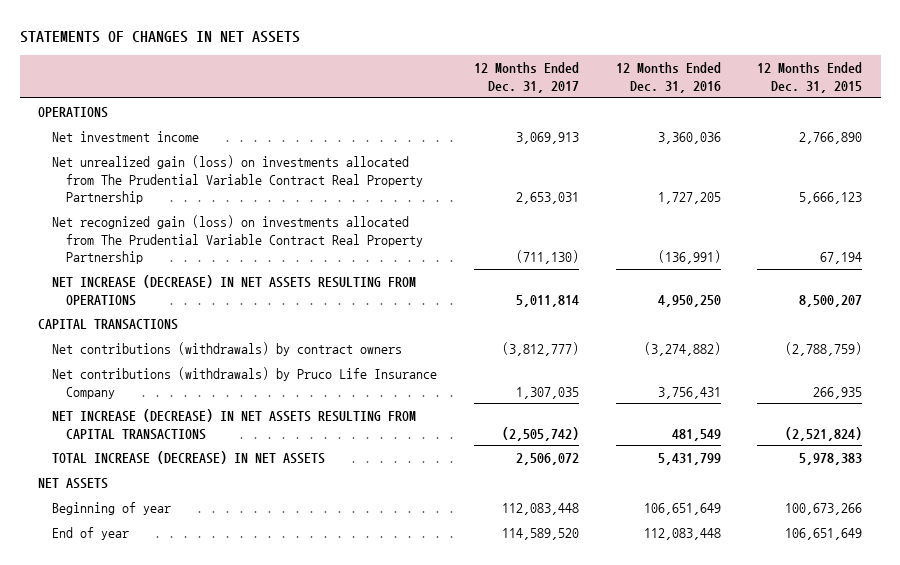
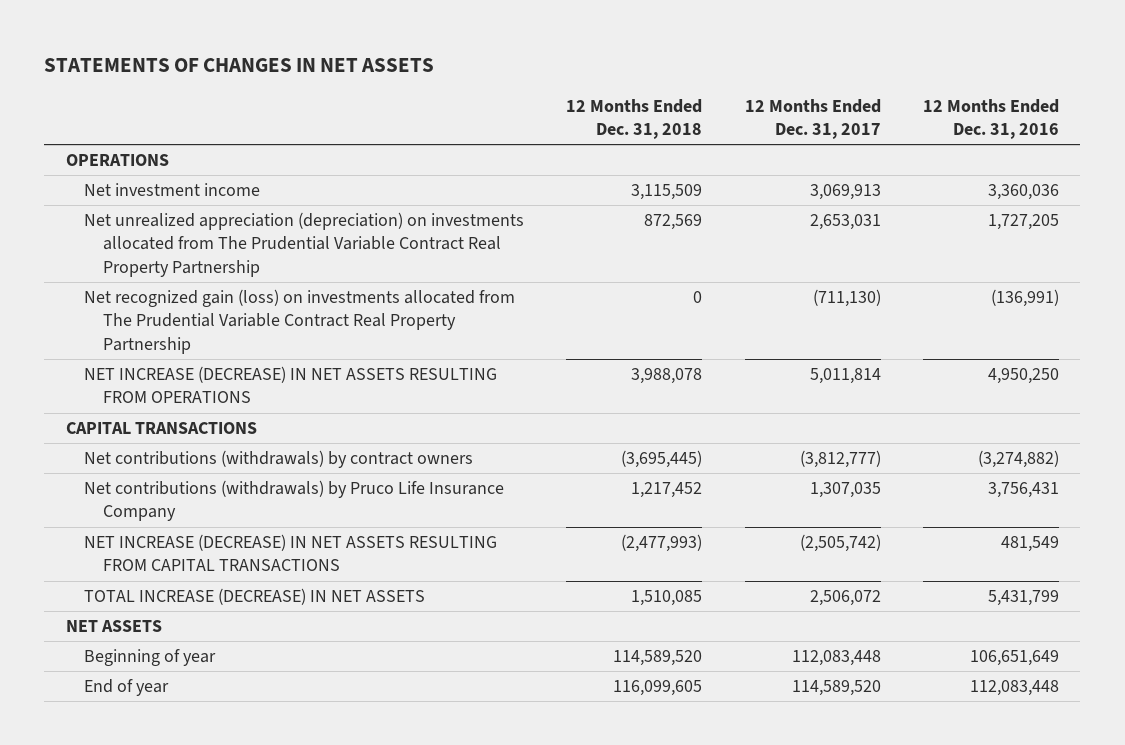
- | 12 Months Ended Dec. 31, 2017 | 12 Months Ended Dec. 31, 2016 | 12 Months Ended Dec. 31, 2015
+ | 12 Months Ended Dec. 31, 2018 | 12 Months Ended Dec. 31, 2017 | 12 Months Ended Dec. 31, 2016
- Net unrealized gain (loss) on investments allocated from The Prudential Variable Contract Real Property Partnership | 2,653,031 | 1,727,205 | 5,666,123
+ Net unrealized appreciation (depreciation) on investments allocated from The Prudential Variable Contract Real Property Partnership | 872,569 | 2,653,031 | 1,727,205

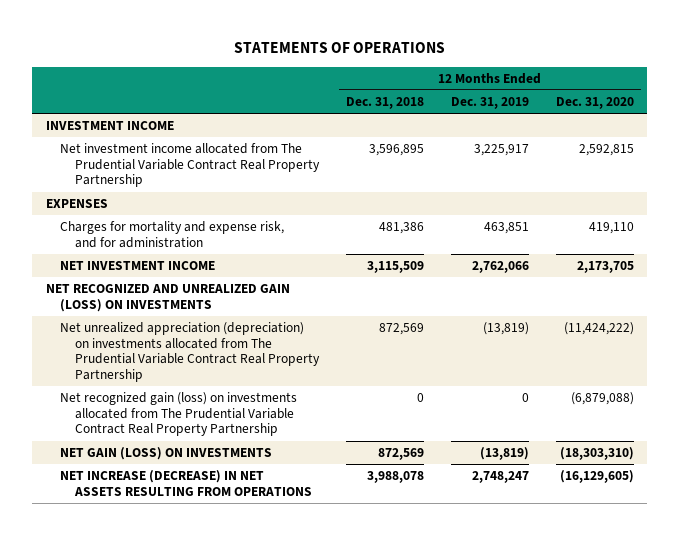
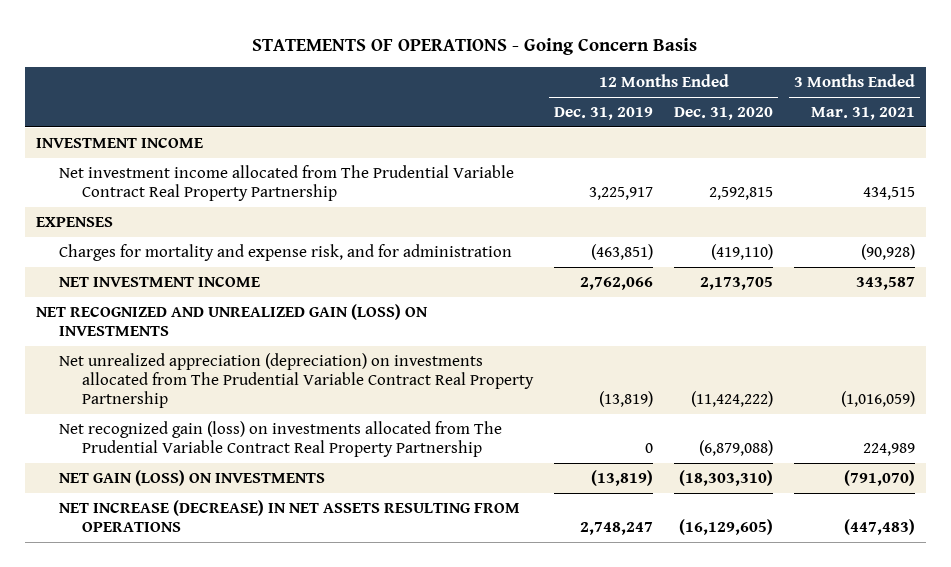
- STATEMENTS OF OPERATIONS
+ STATEMENTS OF OPERATIONS - Going Concern Basis
- | 12 Months Ended Dec. 31, 2018 | 12 Months Ended Dec. 31, 2019 | 12 Months Ended Dec. 31, 2020
+ | 12 Months Ended Dec. 31, 2019 | 12 Months Ended Dec. 31, 2020 | 3 Months Ended Mar. 31, 2021
- Charges for mortality and expense risk, and for administration | 481,386 | 463,851 | 419,110
+ Charges for mortality and expense risk, and for administration | (463,851) | (419,110) | (90,928)

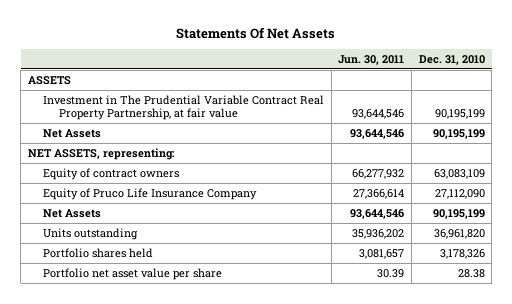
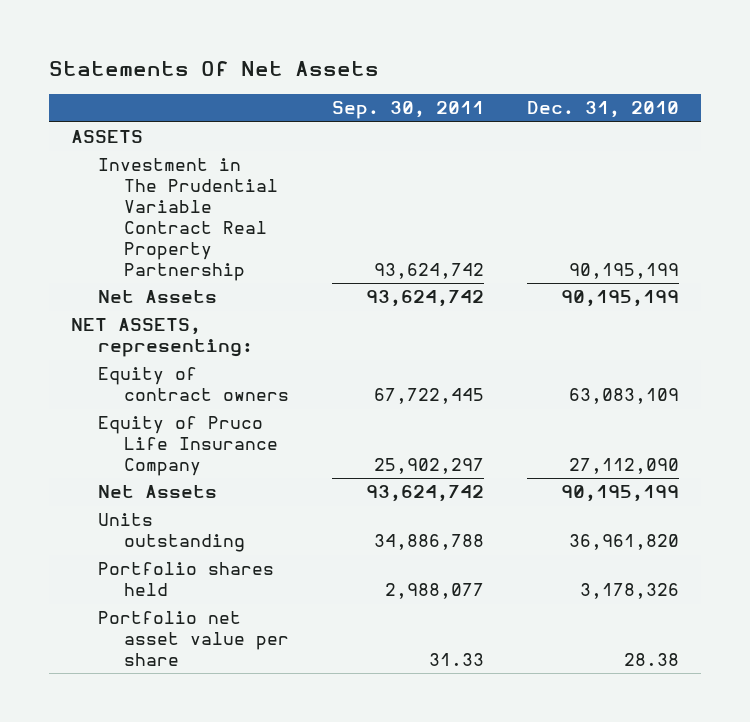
- | Jun. 30, 2011 | Dec. 31, 2010
+ | Sep. 30, 2011 | Dec. 31, 2010
- Investment in The Prudential Variable Contract Real Property Partnership, at fair value | 93,644,546 | 90,195,199
+ Investment in The Prudential Variable Contract Real Property Partnership | 93,624,742 | 90,195,199

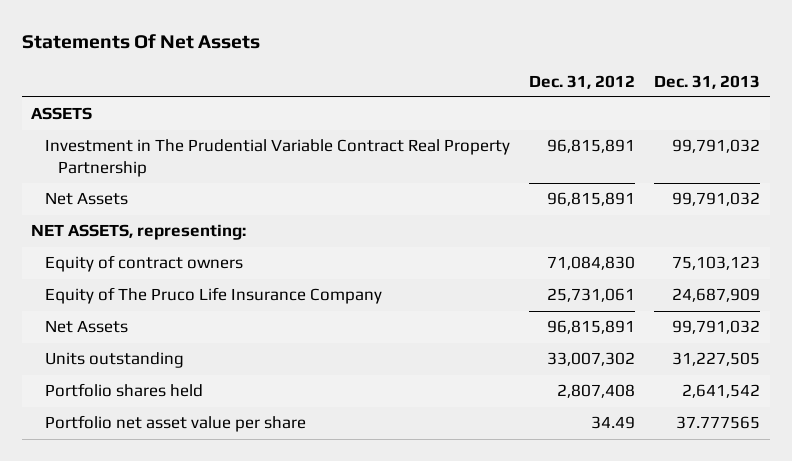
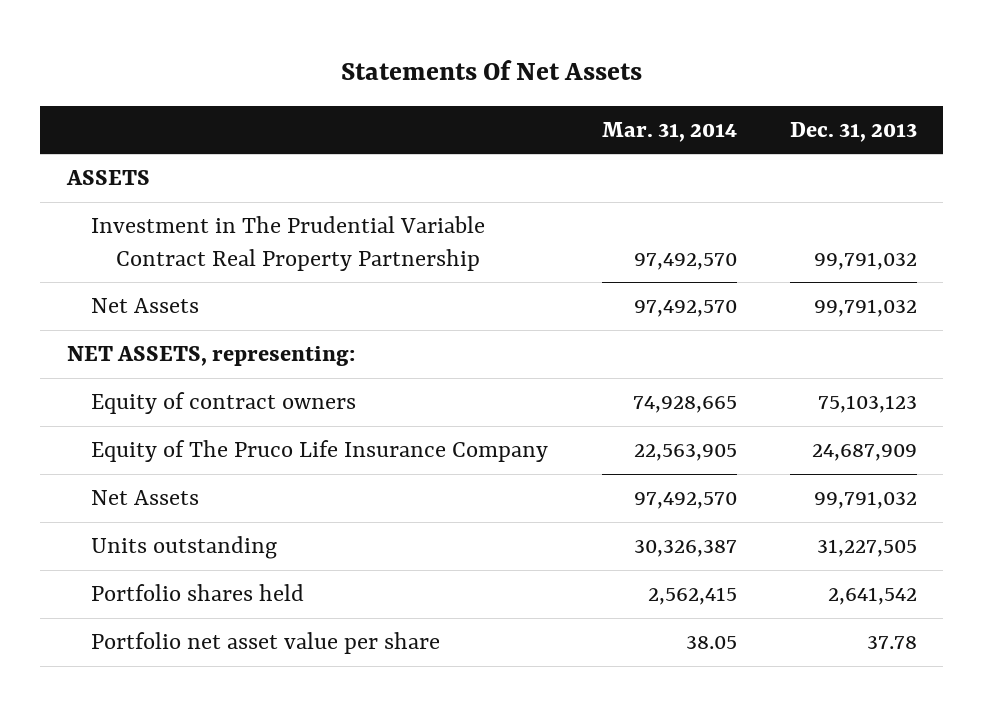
- | Dec. 31, 2012 | Dec. 31, 2013
+ | Mar. 31, 2014 | Dec. 31, 2013
- Portfolio net asset value per share | 34.49 | 37.777565
+ Portfolio net asset value per share | 38.05 | 37.78

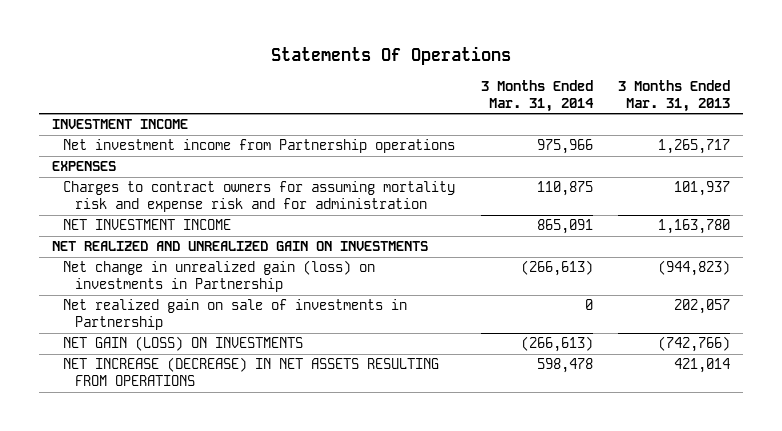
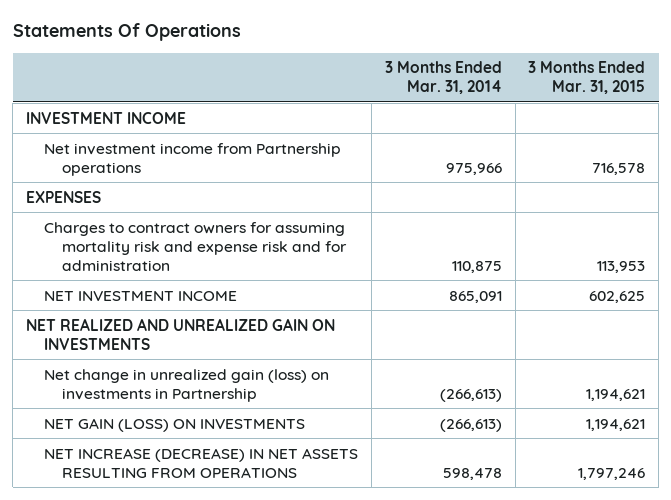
- | 3 Months Ended Mar. 31, 2014 | 3 Months Ended Mar. 31, 2013
+ | 3 Months Ended Mar. 31, 2014 | 3 Months Ended Mar. 31, 2015
- Net realized gain on sale of investments in Partnership | 0 | 202,057

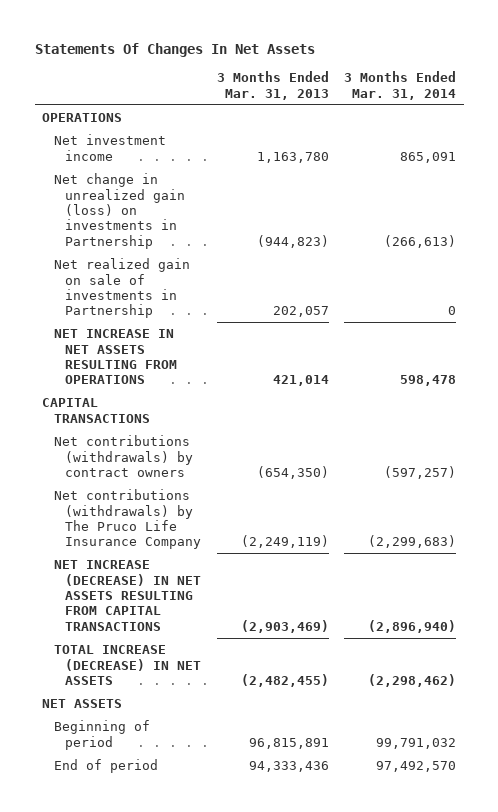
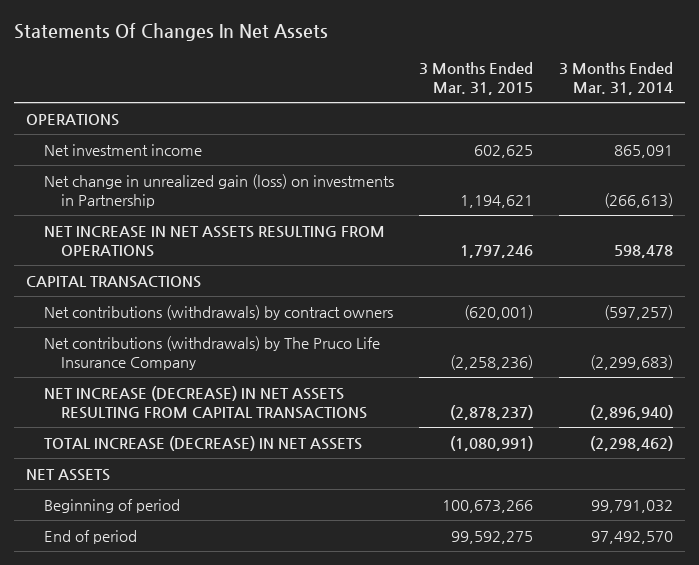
- | 3 Months Ended Mar. 31, 2013 | 3 Months Ended Mar. 31, 2014
+ | 3 Months Ended Mar. 31, 2015 | 3 Months Ended Mar. 31, 2014
- Net realized gain on sale of investments in Partnership | 202,057 | 0

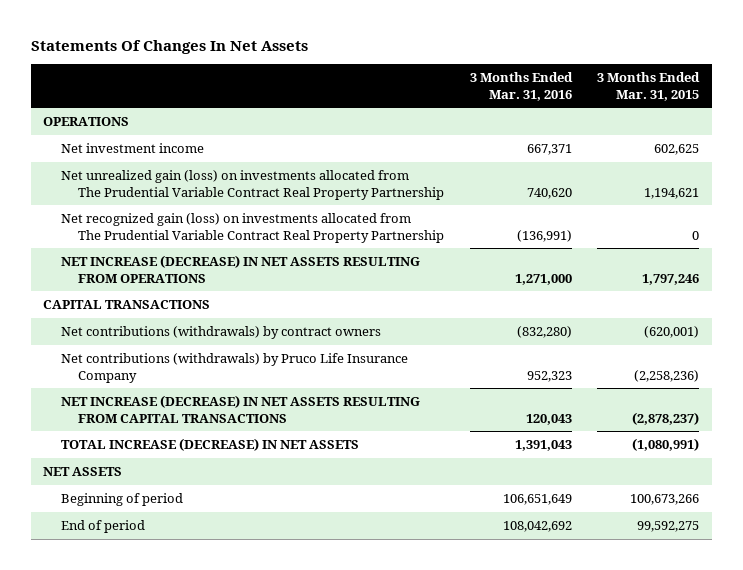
- | 3 Months Ended Mar. 31, 2015 | 3 Months Ended Mar. 31, 2014
+ | 3 Months Ended Mar. 31, 2016 | 3 Months Ended Mar. 31, 2015
- Net change in unrealized gain (loss) on investments in Partnership | 1,194,621 | (266,613)
- NET INCREASE IN NET ASSETS RESULTING FROM OPERATIONS | 1,797,246 | 598,478
+ Net unrealized gain (loss) on investments allocated from The Prudential Variable Contract Real Property Partnership | 740,620 | 1,194,621
+ Net recognized gain (loss) on investments allocated from The Prudential Variable Contract Real Property Partnership | (136,991) | 0
+ NET INCREASE (DECREASE) IN NET ASSETS RESULTING FROM OPERATIONS | 1,271,000 | 1,797,246
- Net contributions (withdrawals) by The Pruco Life Insurance Company | (2,258,236) | (2,299,683)
+ Net contributions (withdrawals) by Pruco Life Insurance Company | 952,323 | (2,258,236)

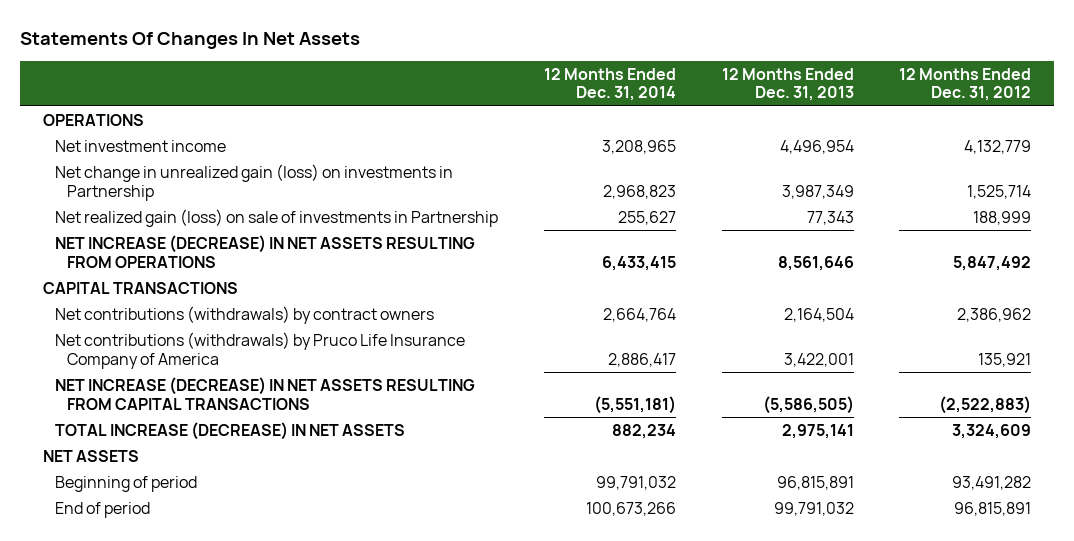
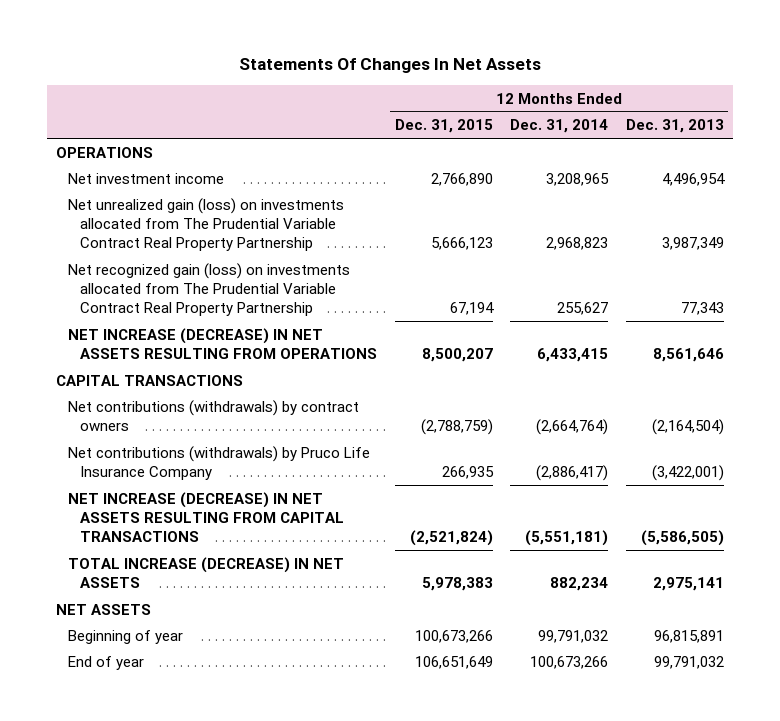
- | 12 Months Ended Dec. 31, 2014 | 12 Months Ended Dec. 31, 2013 | 12 Months Ended Dec. 31, 2012
+ | 12 Months Ended Dec. 31, 2015 | 12 Months Ended Dec. 31, 2014 | 12 Months Ended Dec. 31, 2013
- Net change in unrealized gain (loss) on investments in Partnership | 2,968,823 | 3,987,349 | 1,525,714
- Net realized gain (loss) on sale of investments in Partnership | 255,627 | 77,343 | 188,999
+ Net unrealized gain (loss) on investments allocated from The Prudential Variable Contract Real Property Partnership | 5,666,123 | 2,968,823 | 3,987,349
+ Net recognized gain (loss) on investments allocated from The Prudential Variable Contract Real Property Partnership | 67,194 | 255,627 | 77,343
- Net contributions (withdrawals) by contract owners | 2,664,764 | 2,164,504 | 2,386,962
- Net contributions (withdrawals) by Pruco Life Insurance Company of America | 2,886,417 | 3,422,001 | 135,921
+ Net contributions (withdrawals) by contract owners | (2,788,759) | (2,664,764) | (2,164,504)
+ Net contributions (withdrawals) by Pruco Life Insurance Company | 266,935 | (2,886,417) | (3,422,001)
- Beginning of period | 99,791,032 | 96,815,891 | 93,491,282
- End of period | 100,673,266 | 99,791,032 | 96,815,891
+ Beginning of year | 100,673,266 | 99,791,032 | 96,815,891
+ End of year | 106,651,649 | 100,673,266 | 99,791,032

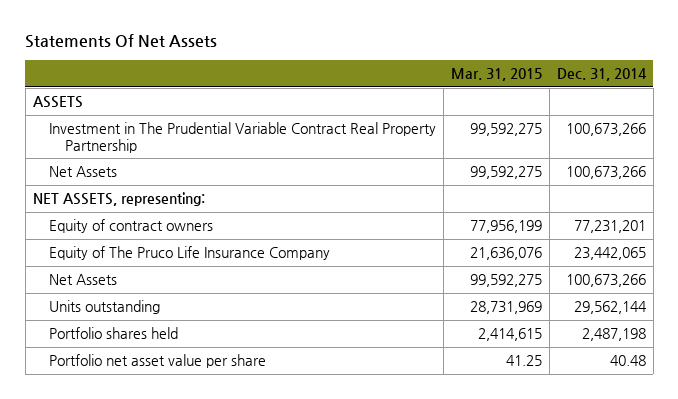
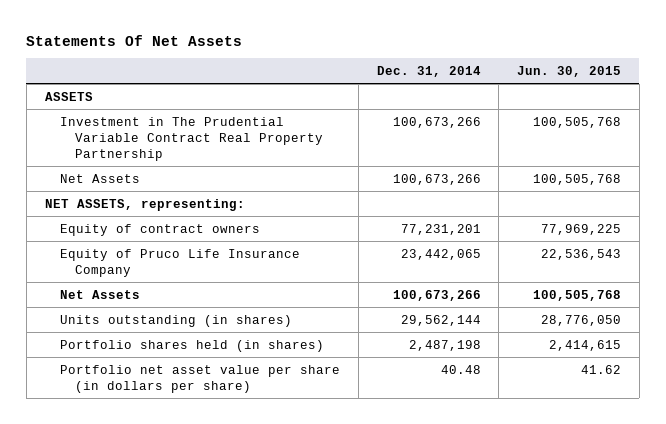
- | Mar. 31, 2015 | Dec. 31, 2014
+ | Dec. 31, 2014 | Jun. 30, 2015
- Equity of The Pruco Life Insurance Company | 21,636,076 | 23,442,065
+ Equity of Pruco Life Insurance Company | 23,442,065 | 22,536,543
- Units outstanding | 28,731,969 | 29,562,144
- Portfolio shares held | 2,414,615 | 2,487,198
- Portfolio net asset value per share | 41.25 | 40.48
+ Units outstanding (in shares) | 29,562,144 | 28,776,050
+ Portfolio shares held (in shares) | 2,487,198 | 2,414,615
+ Portfolio net asset value per share (in dollars per share) | 40.48 | 41.62

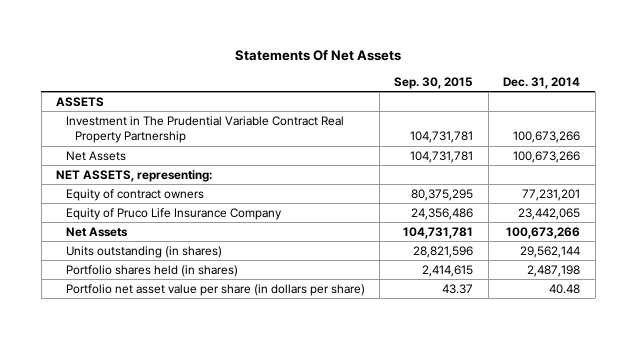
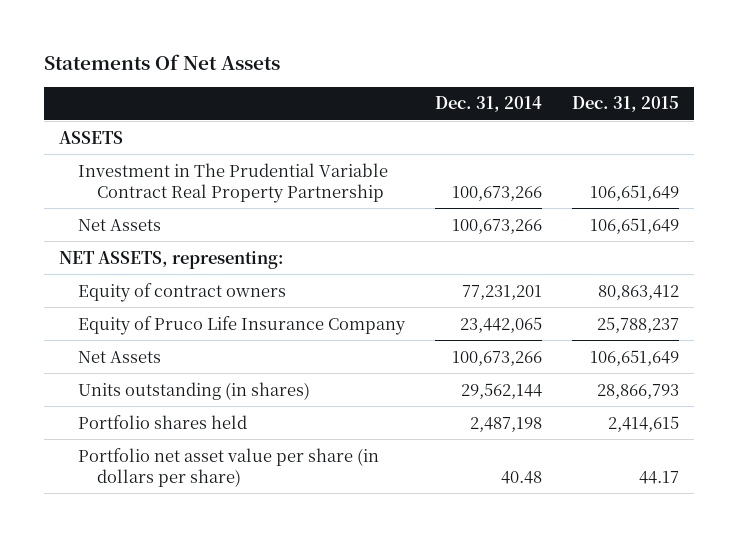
- | Sep. 30, 2015 | Dec. 31, 2014
+ | Dec. 31, 2014 | Dec. 31, 2015
- Portfolio shares held (in shares) | 2,414,615 | 2,487,198
+ Portfolio shares held | 2,487,198 | 2,414,615

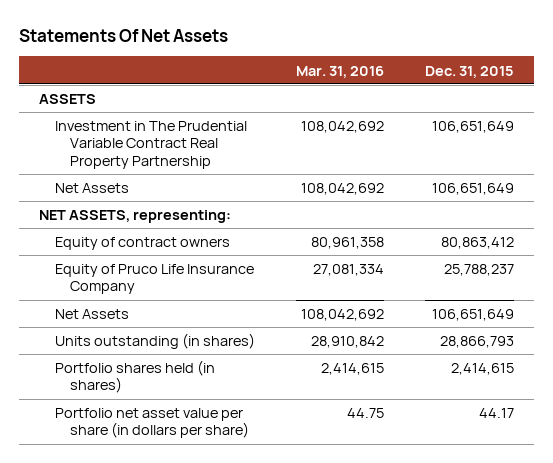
- | Dec. 31, 2014 | Dec. 31, 2015
+ | Mar. 31, 2016 | Dec. 31, 2015
- Portfolio shares held | 2,487,198 | 2,414,615
+ Portfolio shares held (in shares) | 2,414,615 | 2,414,615

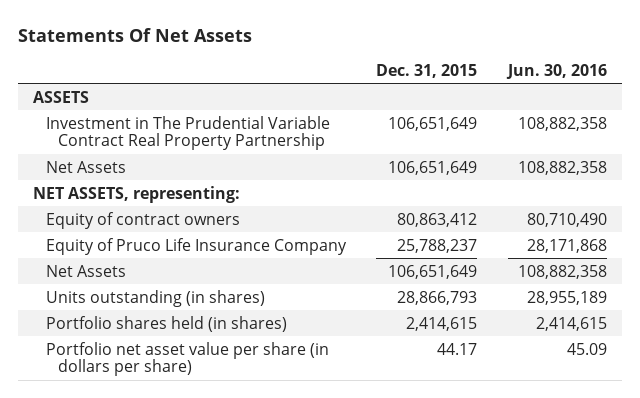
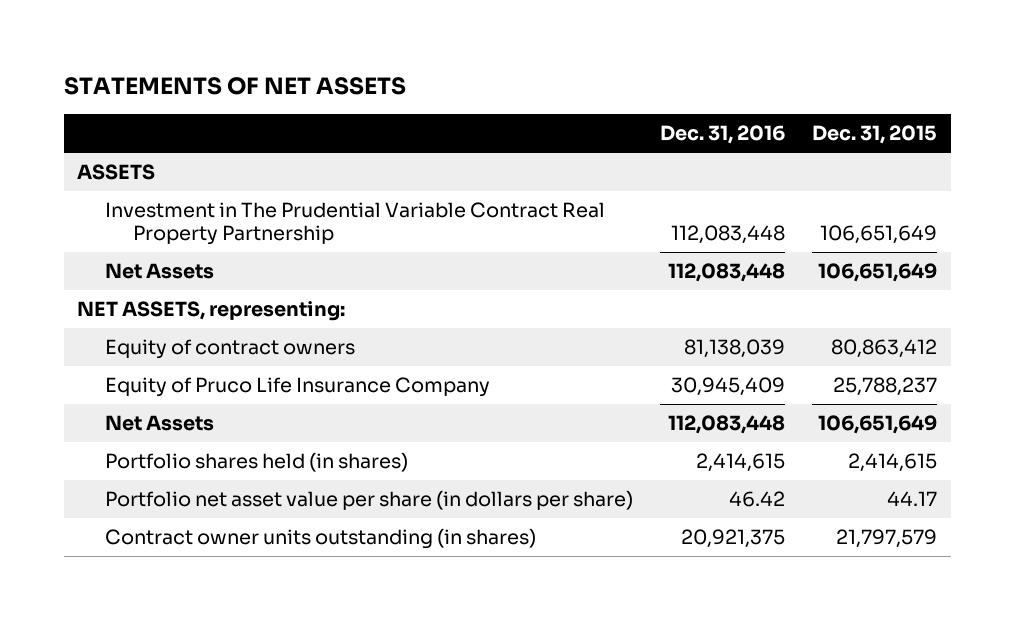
- Statements Of Net Assets
+ STATEMENTS OF NET ASSETS
- | Dec. 31, 2015 | Jun. 30, 2016
+ | Dec. 31, 2016 | Dec. 31, 2015
- Units outstanding (in shares) | 28,866,793 | 28,955,189
+ Contract owner units outstanding (in shares) | 20,921,375 | 21,797,579

